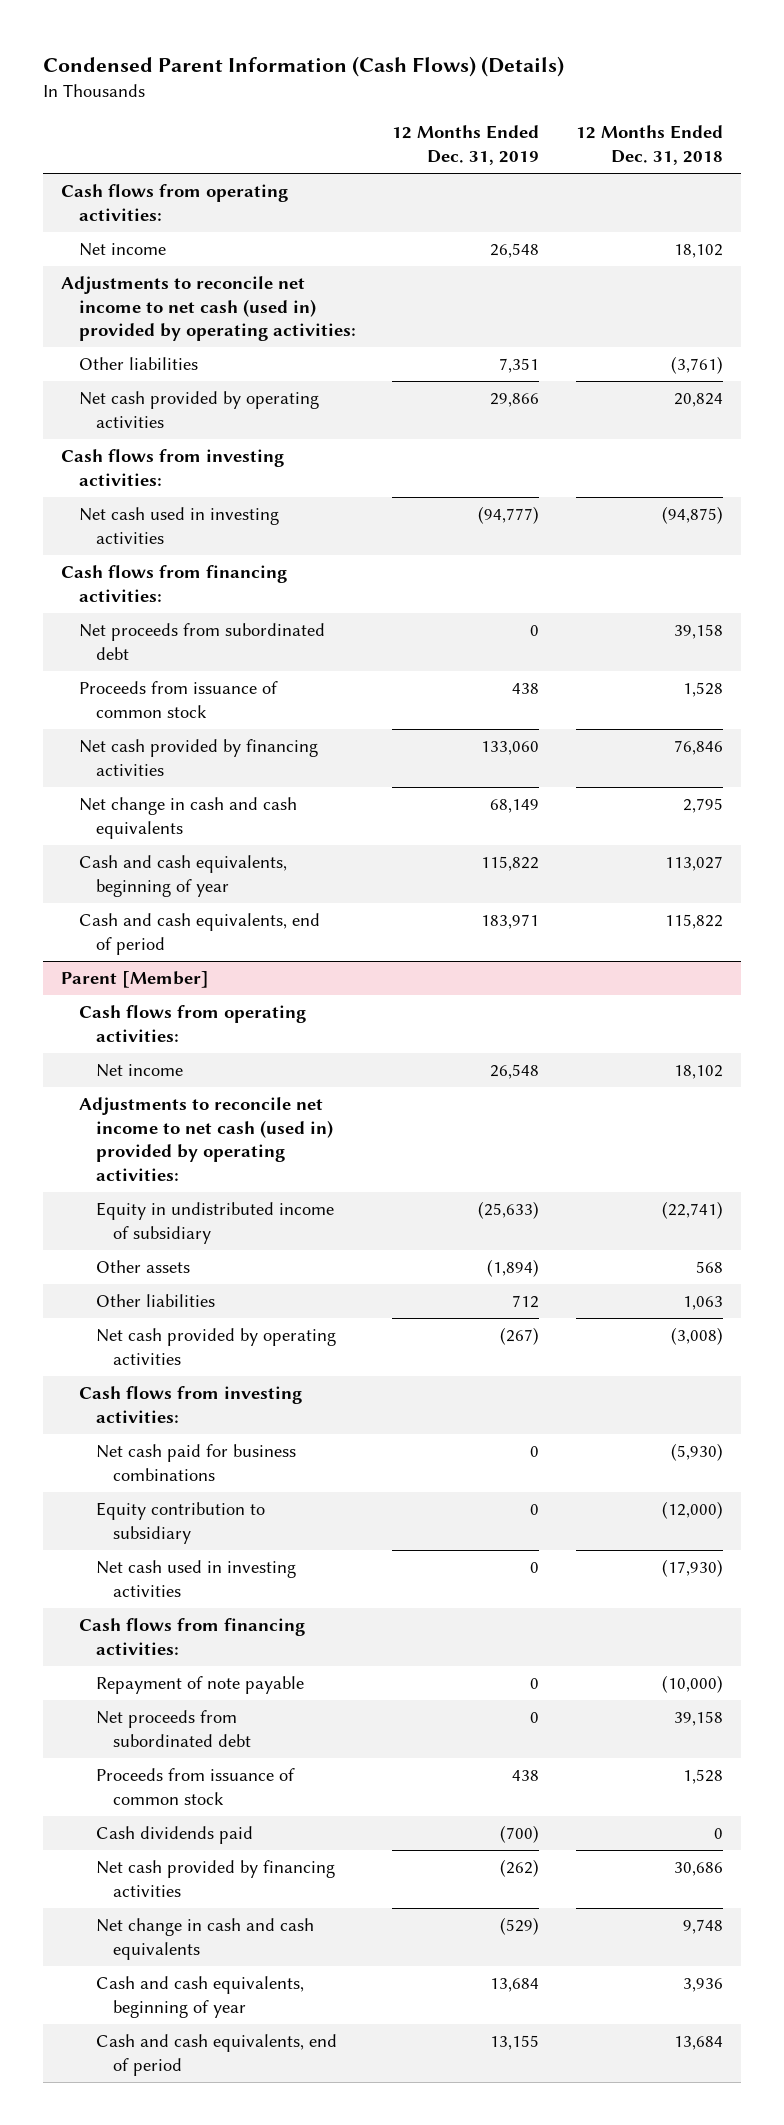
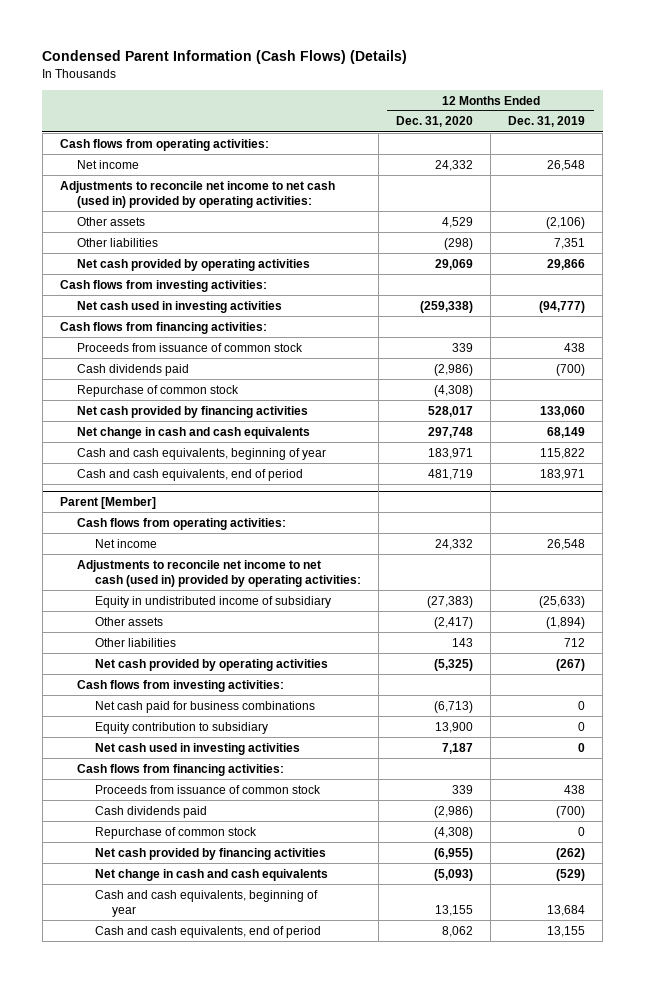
- | 12 Months Ended Dec. 31, 2019 | 12 Months Ended Dec. 31, 2018
+ | 12 Months Ended Dec. 31, 2020 | 12 Months Ended Dec. 31, 2019
+ Other assets | 4,529 | (2,106)
- Net proceeds from subordinated debt | 0 | 39,158
+ Cash dividends paid | (2,986) | (700)
+ Repurchase of common stock | (4,308) |
@ Parent [Member]
- Repayment of note payable | 0 | (10,000)
- Net proceeds from subordinated debt | 0 | 39,158
+ Repurchase of common stock | (4,308) | 0

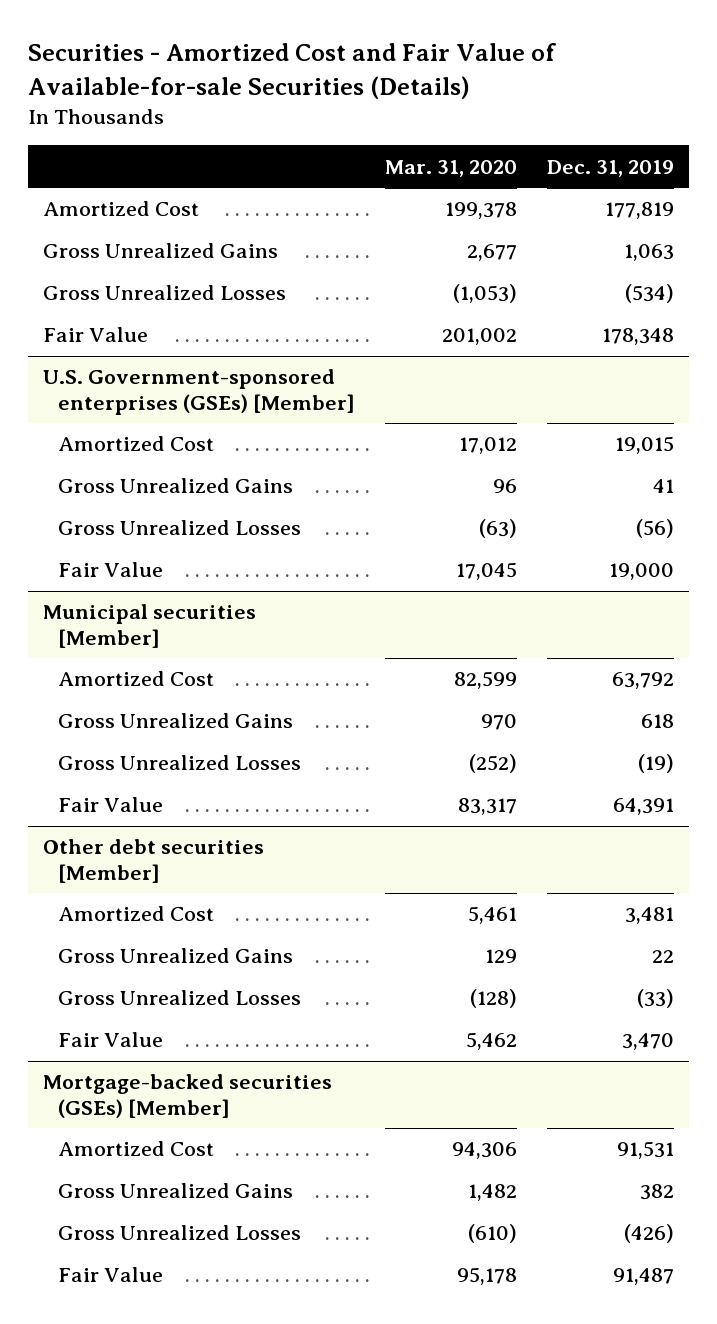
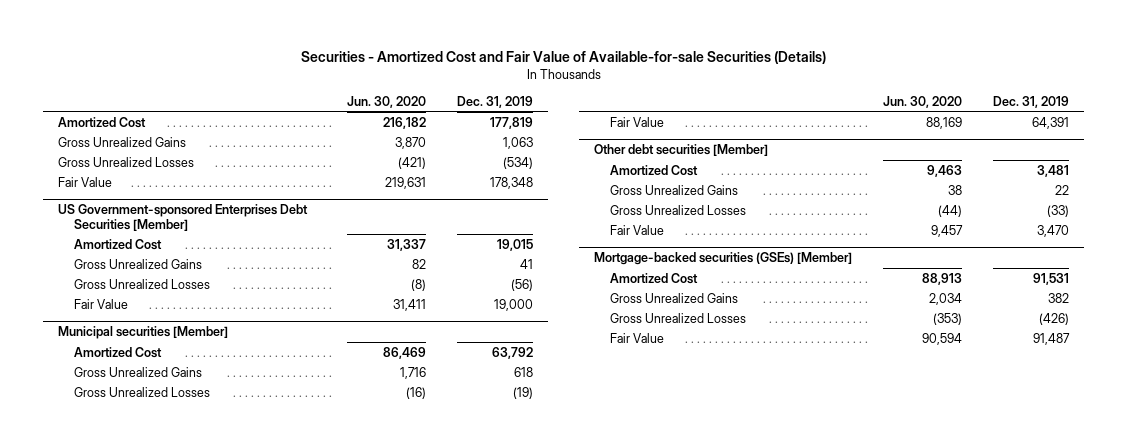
- | Mar. 31, 2020 | Dec. 31, 2019
+ | Jun. 30, 2020 | Dec. 31, 2019
- U.S. Government-sponsored enterprises (GSEs) [Member]
+ US Government-sponsored Enterprises Debt Securities [Member]

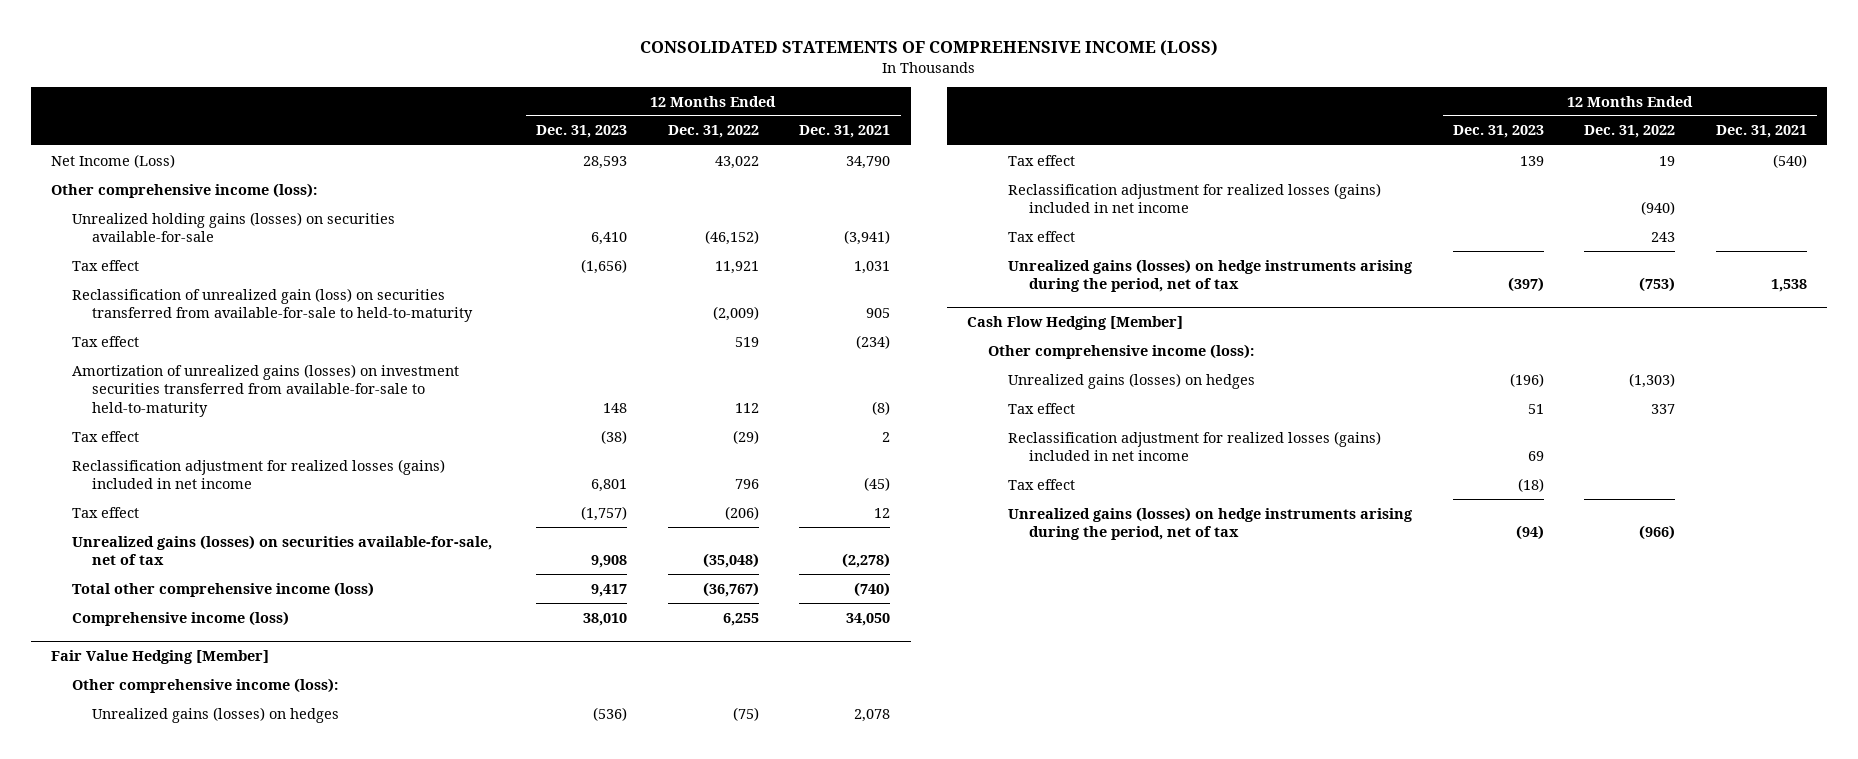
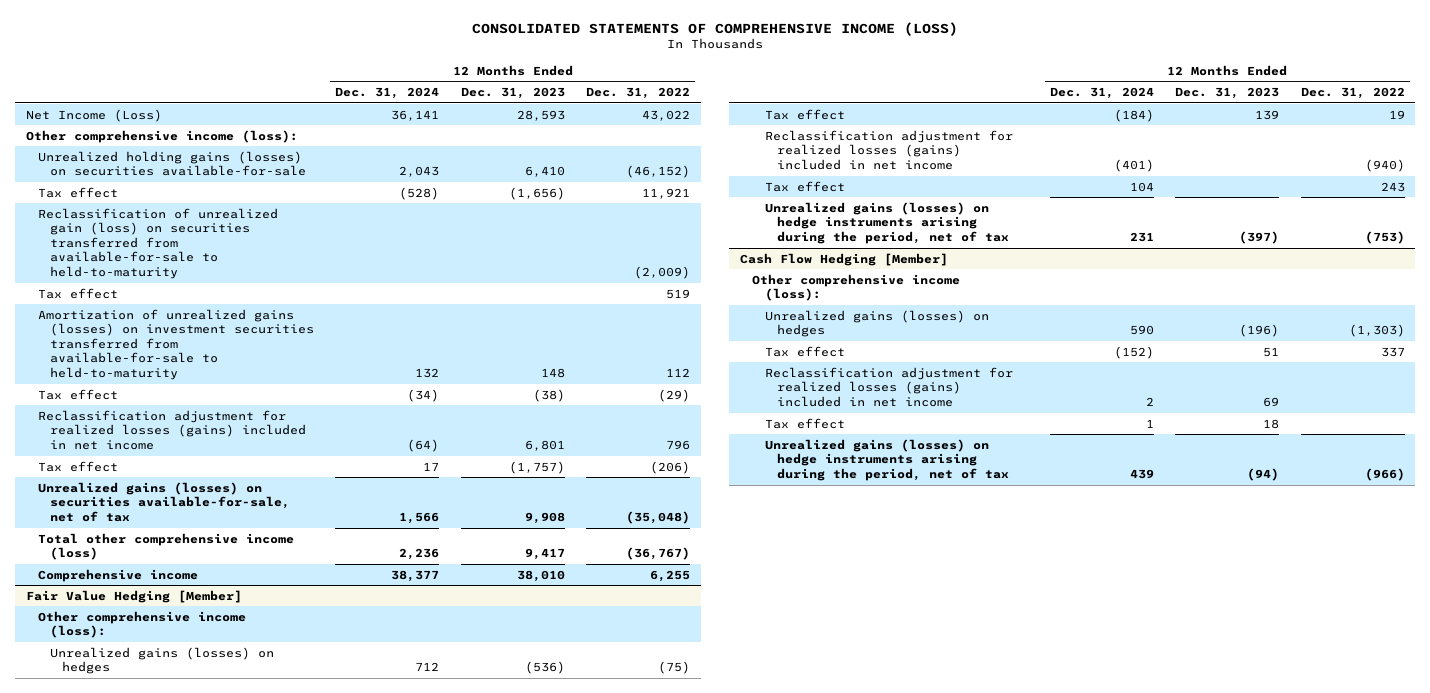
- | 12 Months Ended Dec. 31, 2023 | 12 Months Ended Dec. 31, 2022 | 12 Months Ended Dec. 31, 2021
+ | 12 Months Ended Dec. 31, 2024 | 12 Months Ended Dec. 31, 2023 | 12 Months Ended Dec. 31, 2022
- Comprehensive income (loss) | 38,010 | 6,255 | 34,050
+ Comprehensive income | 38,377 | 38,010 | 6,255
@ Cash Flow Hedging [Member]
- Tax effect | (18) | |
+ Tax effect | 1 | 18 |

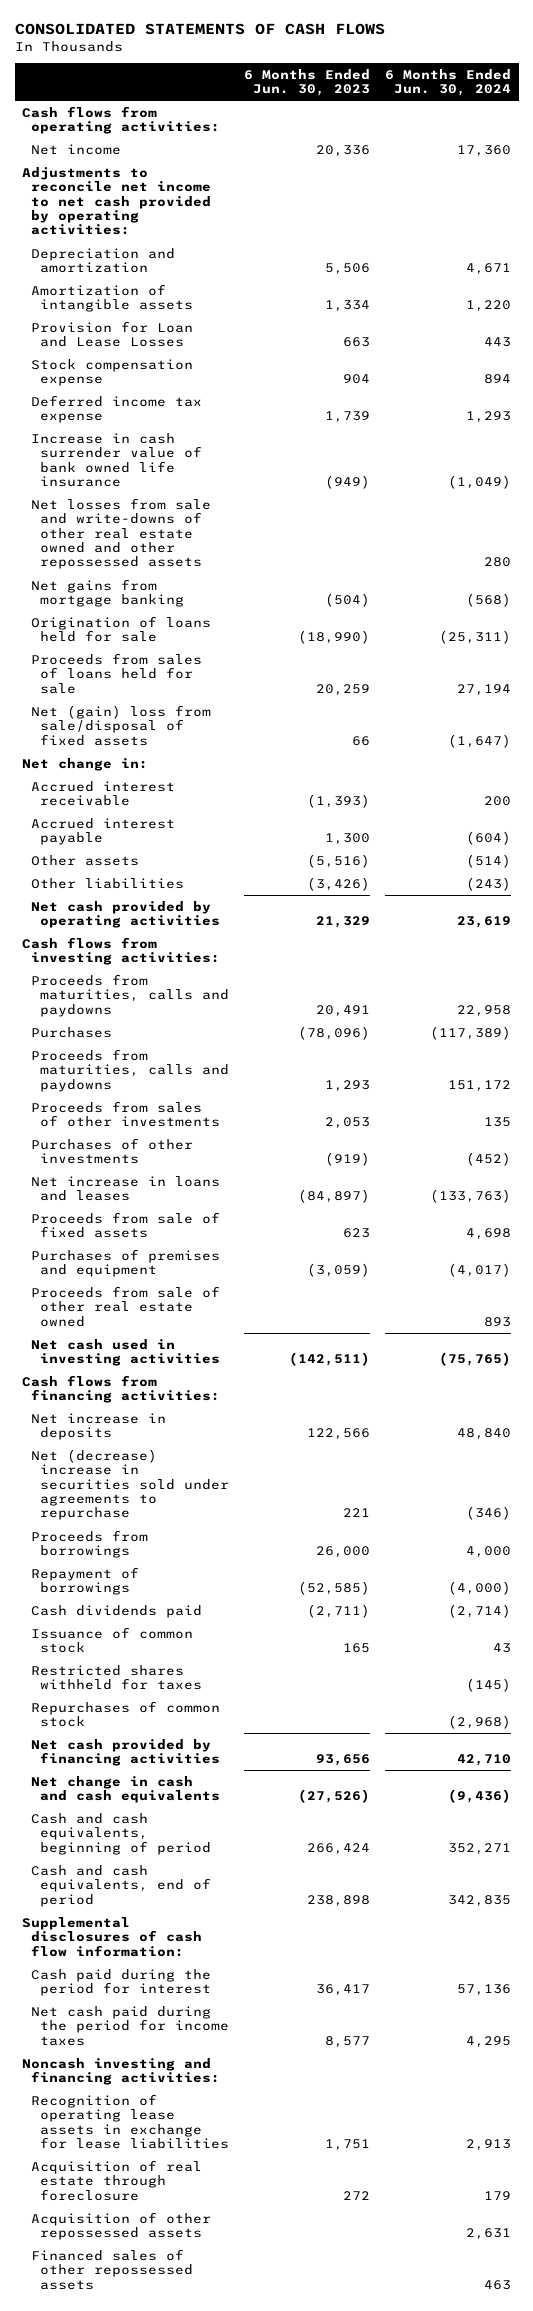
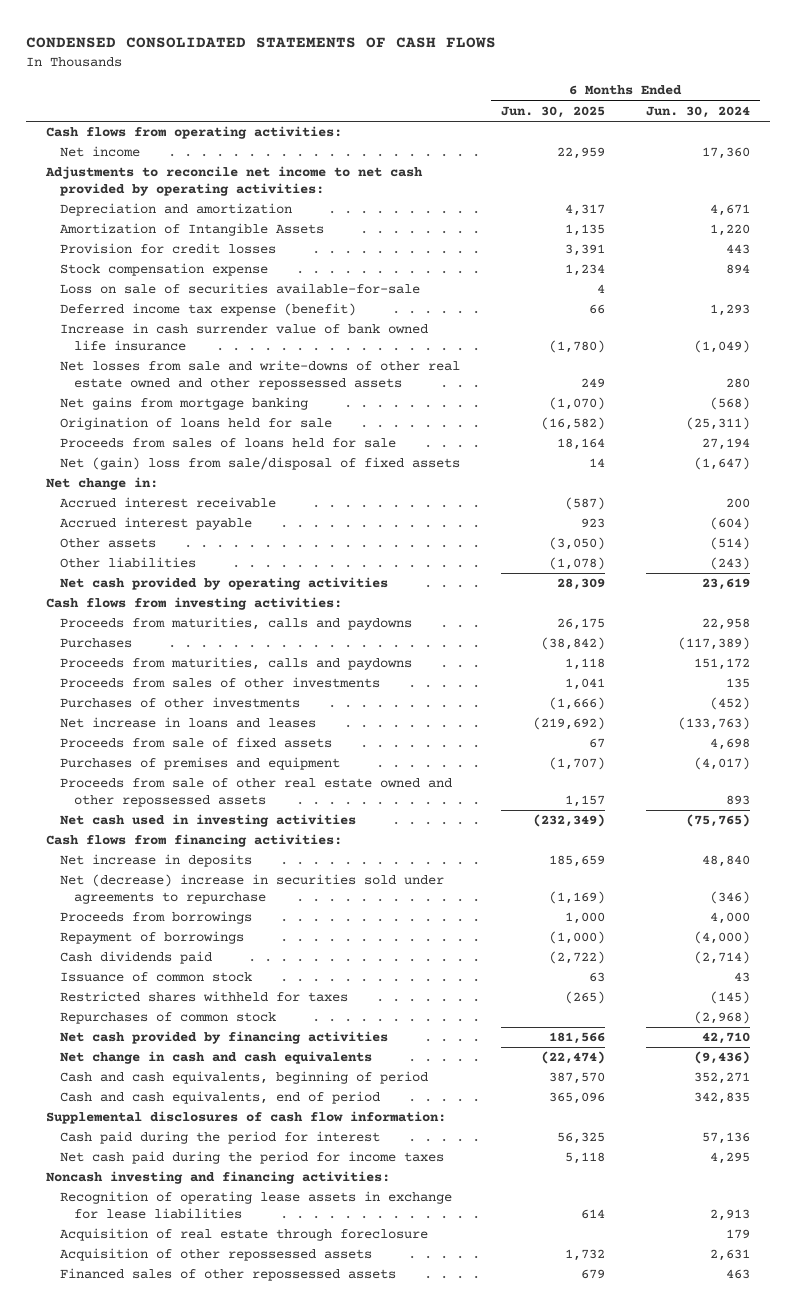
- CONSOLIDATED STATEMENTS OF CASH FLOWS
+ CONDENSED CONSOLIDATED STATEMENTS OF CASH FLOWS
- | 6 Months Ended Jun. 30, 2023 | 6 Months Ended Jun. 30, 2024
+ | 6 Months Ended Jun. 30, 2025 | 6 Months Ended Jun. 30, 2024
- Amortization of intangible assets | 1,334 | 1,220
- Provision for Loan and Lease Losses | 663 | 443
+ Amortization of Intangible Assets | 1,135 | 1,220
+ Provision for credit losses | 3,391 | 443
- Deferred income tax expense | 1,739 | 1,293
+ Loss on sale of securities available-for-sale | 4 |
+ Deferred income tax expense (benefit) | 66 | 1,293
- Proceeds from sale of other real estate owned | | 893
+ Proceeds from sale of other real estate owned and other repossessed assets | 1,157 | 893

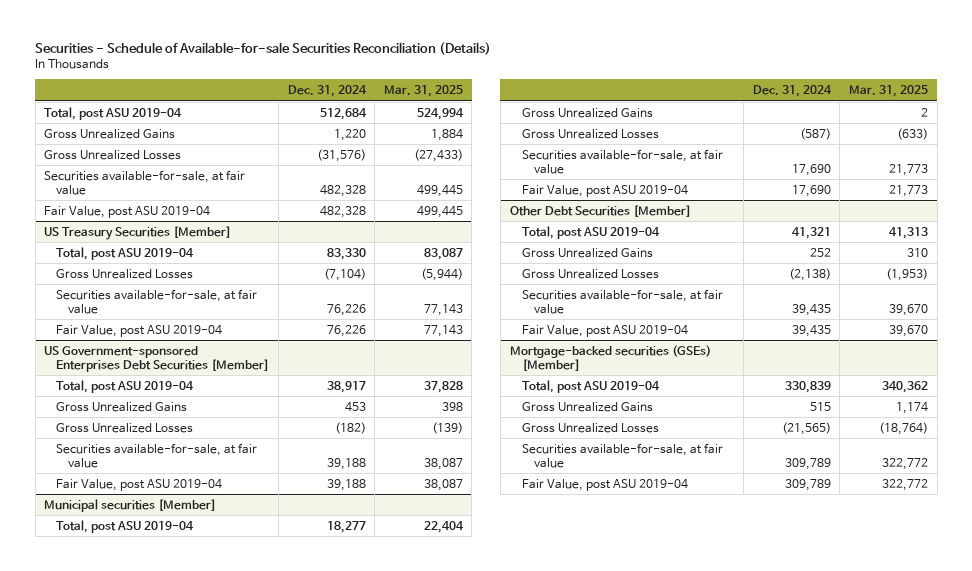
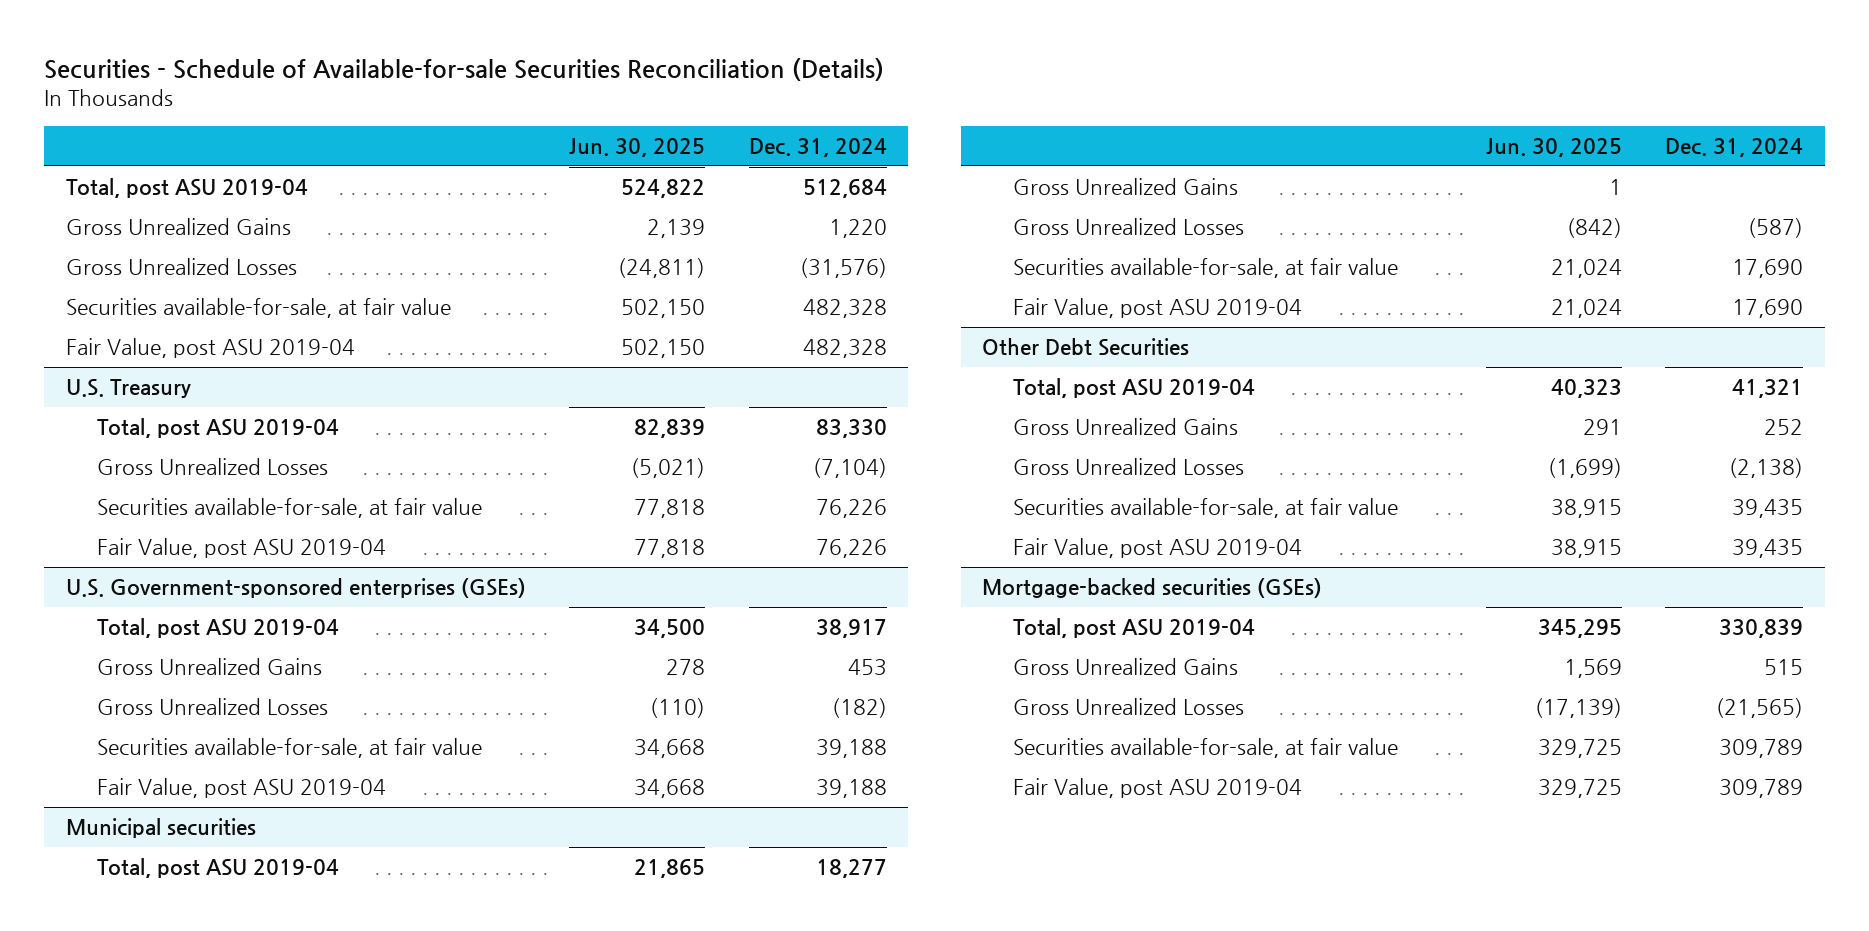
- | Dec. 31, 2024 | Mar. 31, 2025
+ | Jun. 30, 2025 | Dec. 31, 2024
- US Treasury Securities [Member]
+ U.S. Treasury
- US Government-sponsored Enterprises Debt Securities [Member]
+ U.S. Government-sponsored enterprises (GSEs)
- Municipal securities [Member]
+ Municipal securities
- Other Debt Securities [Member]
+ Other Debt Securities
- Mortgage-backed securities (GSEs) [Member]
+ Mortgage-backed securities (GSEs)

